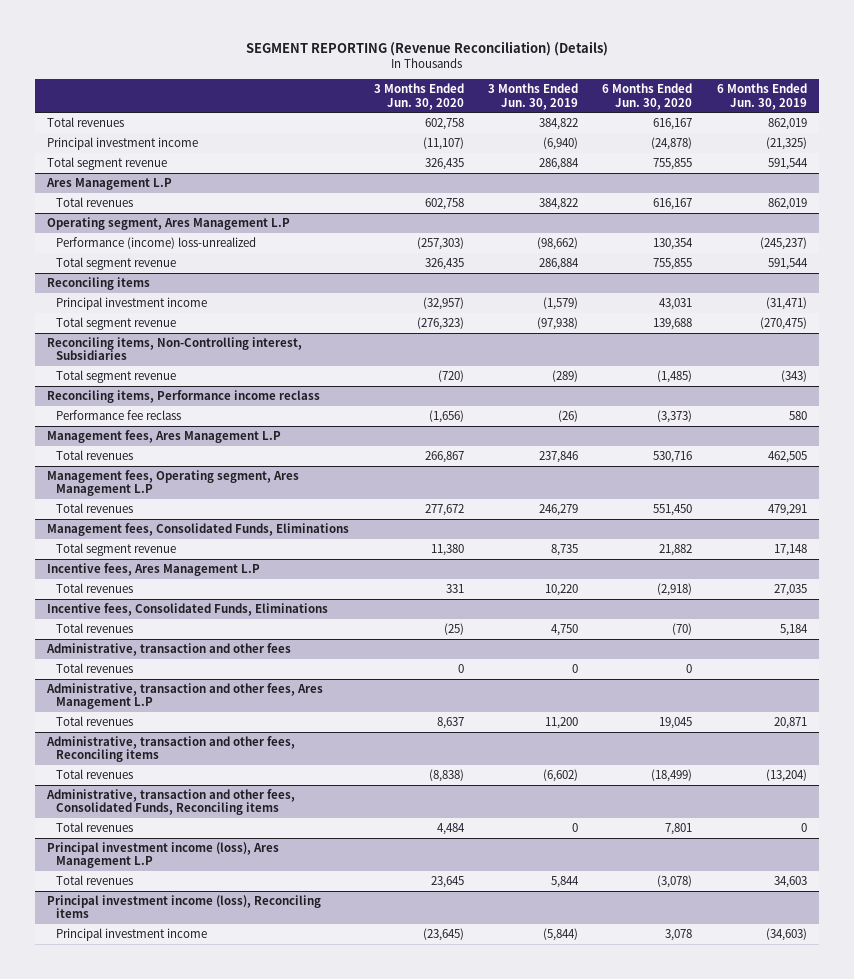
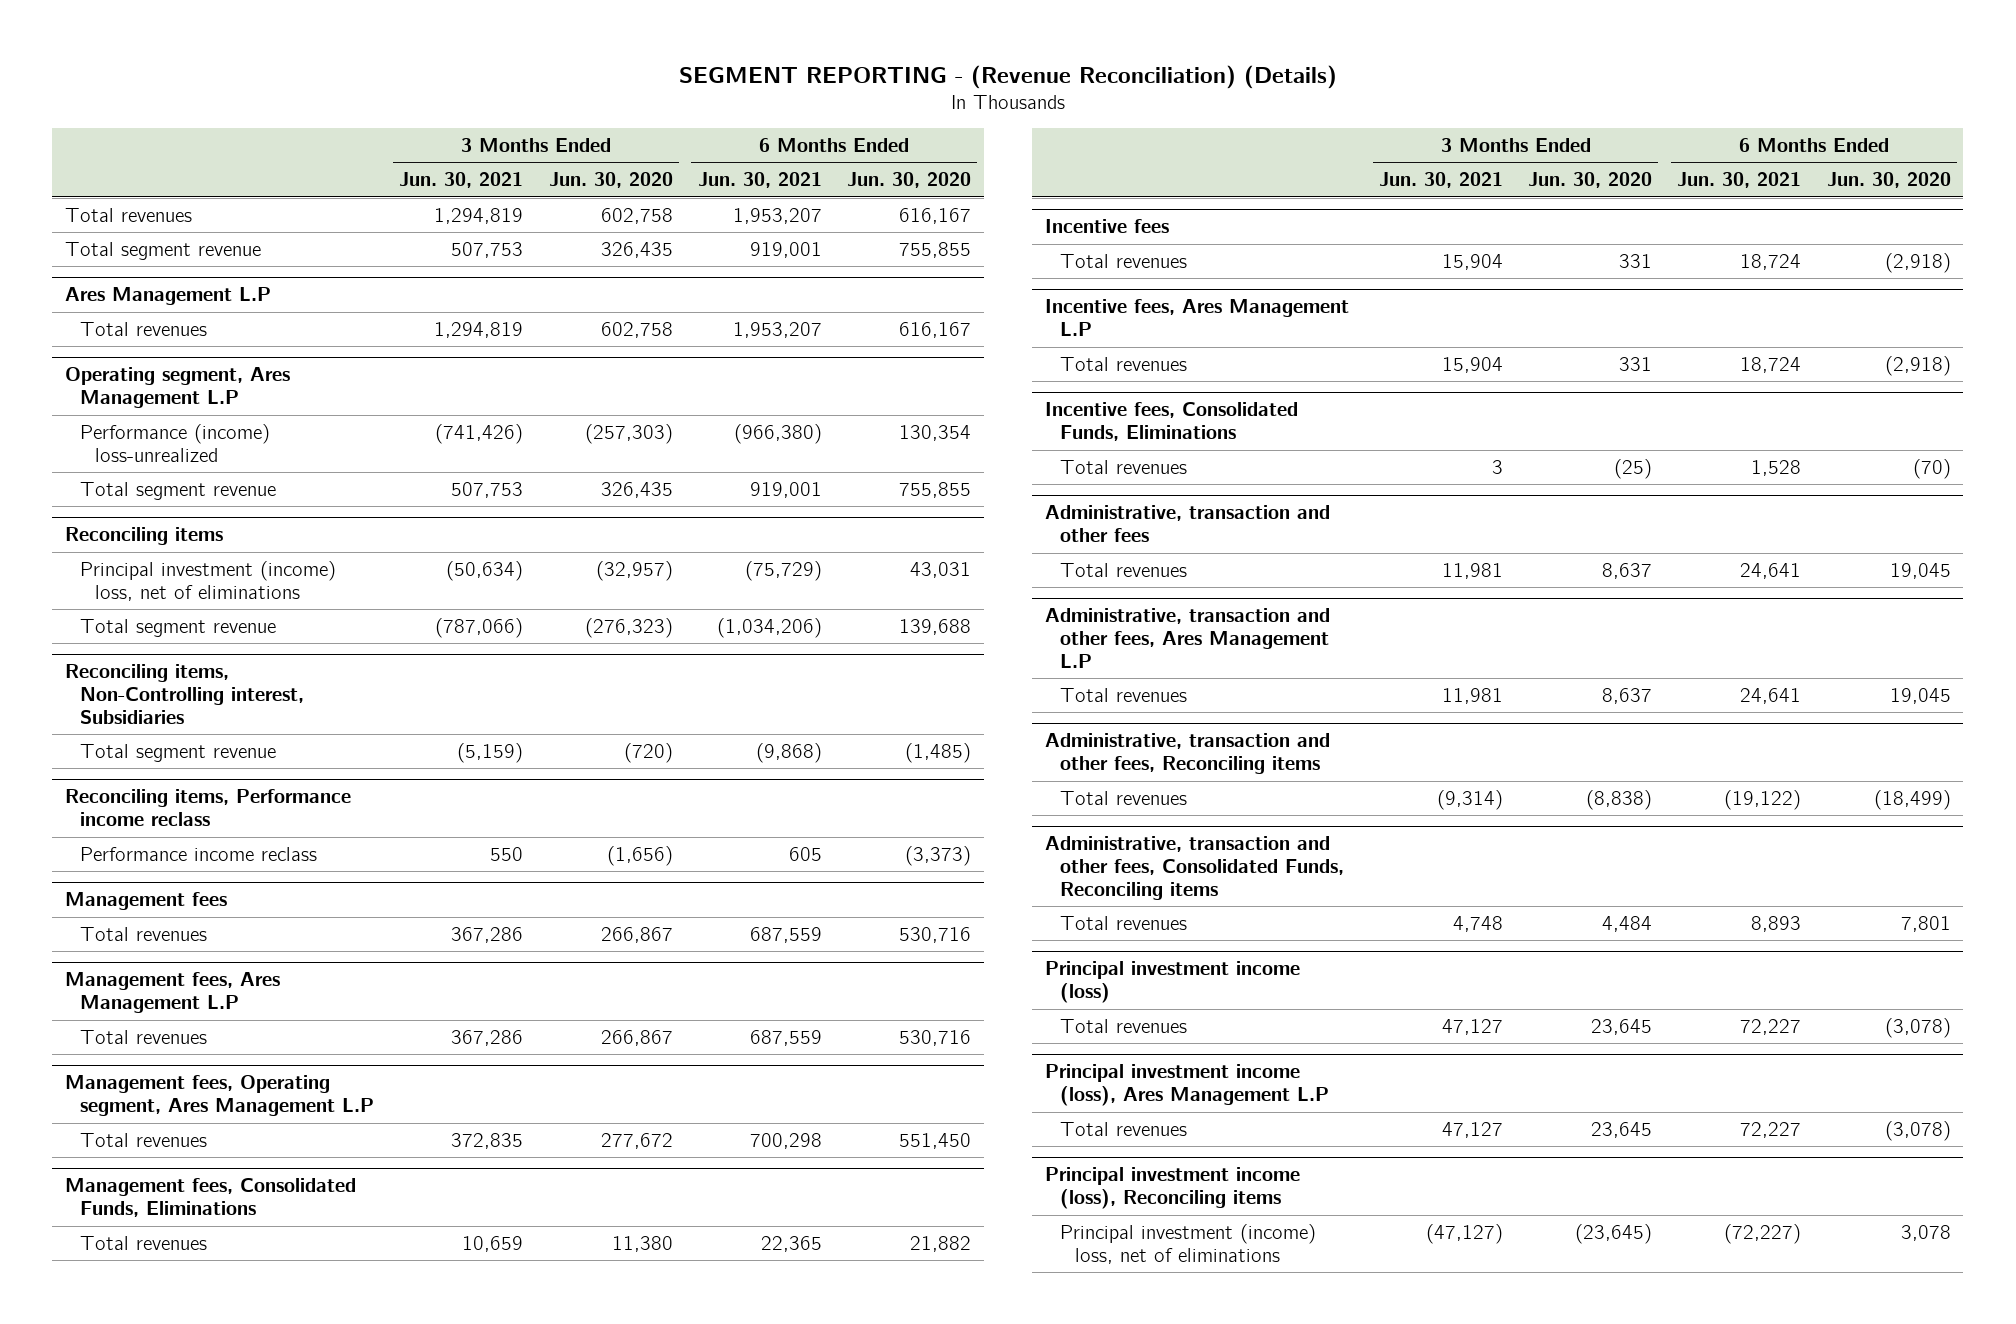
- SEGMENT REPORTING (Revenue Reconciliation) (Details)
+ SEGMENT REPORTING - (Revenue Reconciliation) (Details)
- | 3 Months Ended Jun. 30, 2020 | 3 Months Ended Jun. 30, 2019 | 6 Months Ended Jun. 30, 2020 | 6 Months Ended Jun. 30, 2019
+ | 3 Months Ended Jun. 30, 2021 | 3 Months Ended Jun. 30, 2020 | 6 Months Ended Jun. 30, 2021 | 6 Months Ended Jun. 30, 2020
- Principal investment income | (11,107) | (6,940) | (24,878) | (21,325)
@ Reconciling items
- Principal investment income | (32,957) | (1,579) | 43,031 | (31,471)
+ Principal investment (income) loss, net of eliminations | (50,634) | (32,957) | (75,729) | 43,031
@ Reconciling items, Performance income reclass
- Performance fee reclass | (1,656) | (26) | (3,373) | 580
+ Performance income reclass | 550 | (1,656) | 605 | (3,373)
+ Management fees
+ Total revenues | 367,286 | 266,867 | 687,559 | 530,716
@ Management fees, Consolidated Funds, Eliminations
- Total segment revenue | 11,380 | 8,735 | 21,882 | 17,148
+ Total revenues | 10,659 | 11,380 | 22,365 | 21,882
+ Incentive fees
+ Total revenues | 15,904 | 331 | 18,724 | (2,918)
@ Administrative, transaction and other fees
- Total revenues | 0 | 0 | 0 |
+ Total revenues | 11,981 | 8,637 | 24,641 | 19,045
+ Principal investment income (loss)
+ Total revenues | 47,127 | 23,645 | 72,227 | (3,078)
@ Principal investment income (loss), Reconciling items
- Principal investment income | (23,645) | (5,844) | 3,078 | (34,603)
+ Principal investment (income) loss, net of eliminations | (47,127) | (23,645) | (72,227) | 3,078

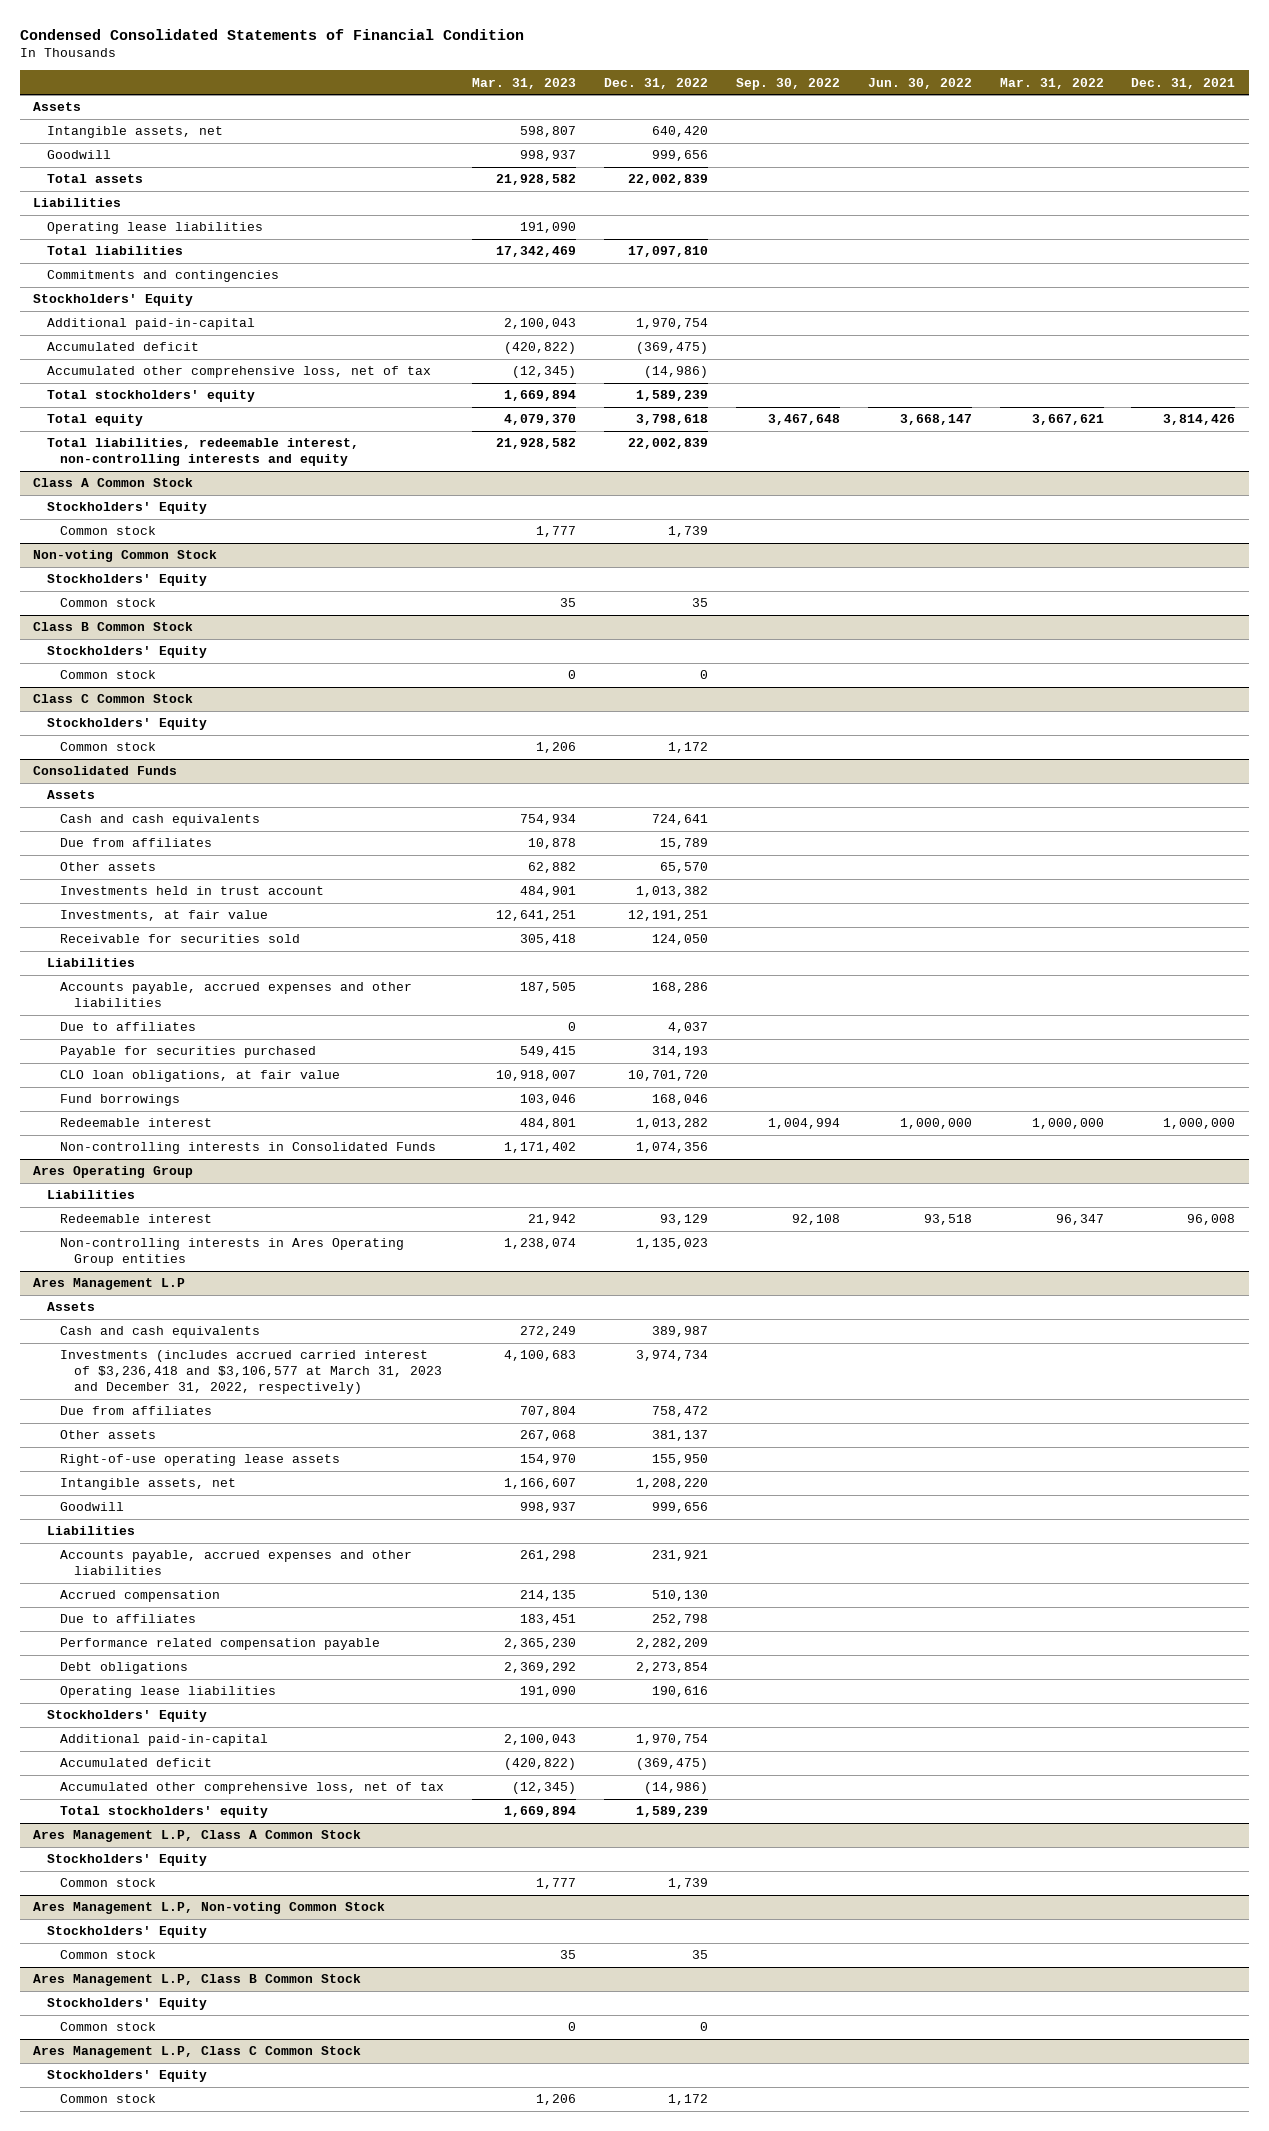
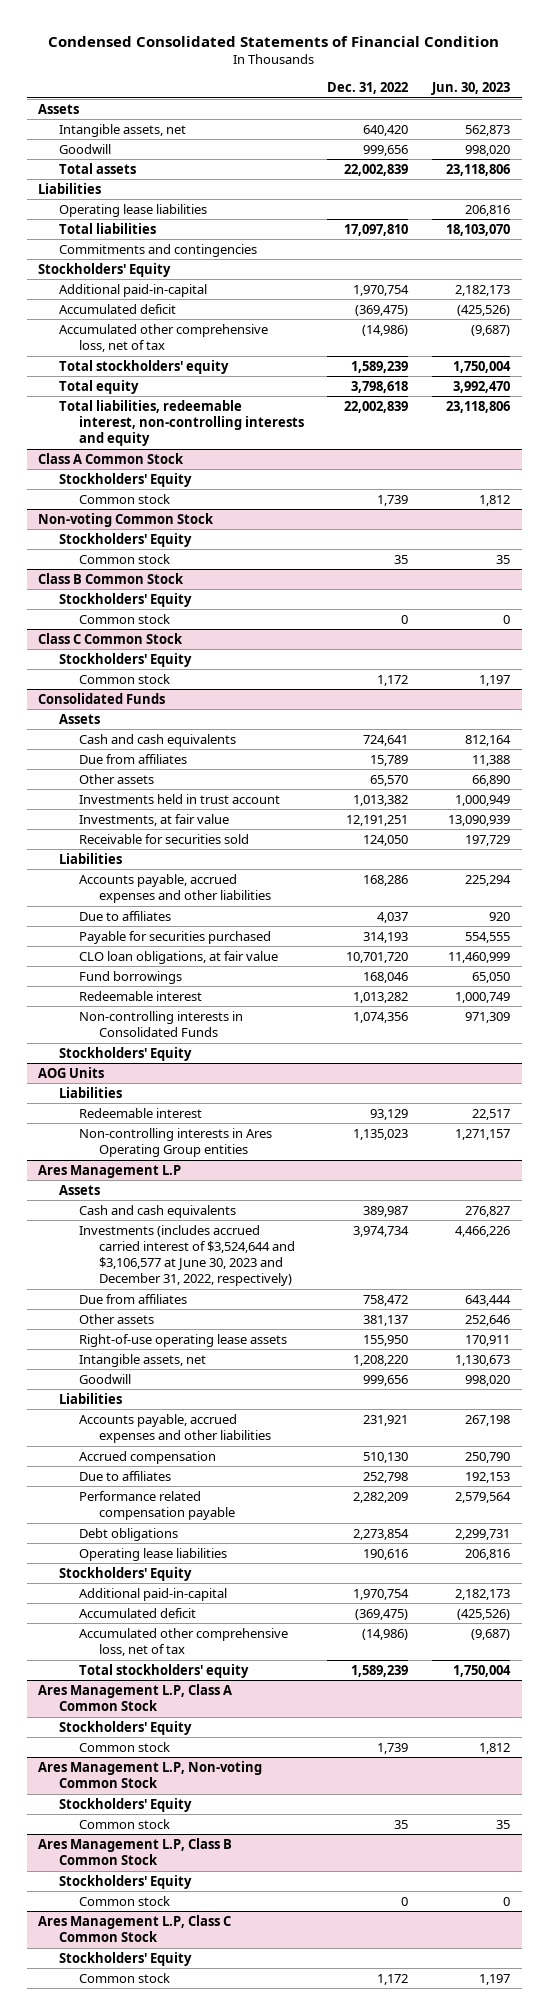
- | Mar. 31, 2023 | Dec. 31, 2022 | Sep. 30, 2022 | Jun. 30, 2022 | Mar. 31, 2022 | Dec. 31, 2021
+ | Dec. 31, 2022 | Jun. 30, 2023
- Ares Operating Group
@ Consolidated Funds
+ Stockholders' Equity
+ AOG Units
@ Ares Management L.P
- Investments (includes accrued carried interest of $3,236,418 and $3,106,577 at March 31, 2023 and December 31, 2022, respectively) | 4,100,683 | 3,974,734 | | | |
+ Investments (includes accrued carried interest of $3,524,644 and $3,106,577 at June 30, 2023 and December 31, 2022, respectively) | 3,974,734 | 4,466,226

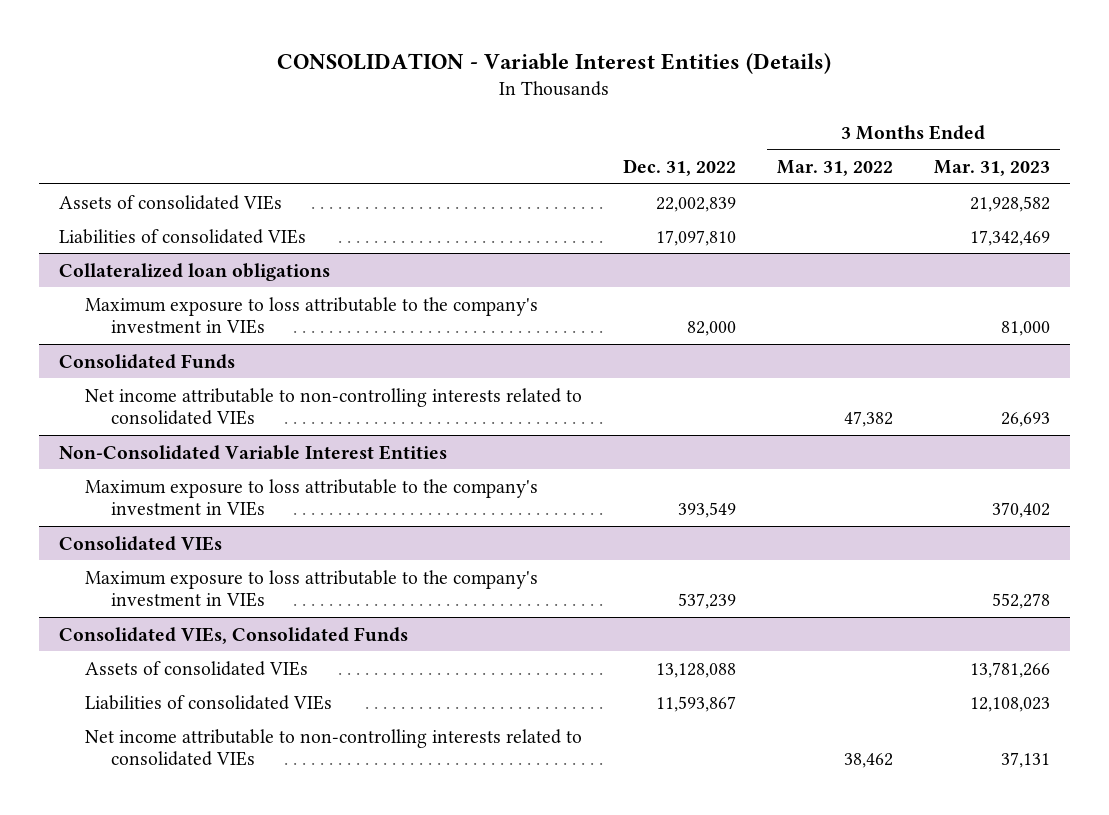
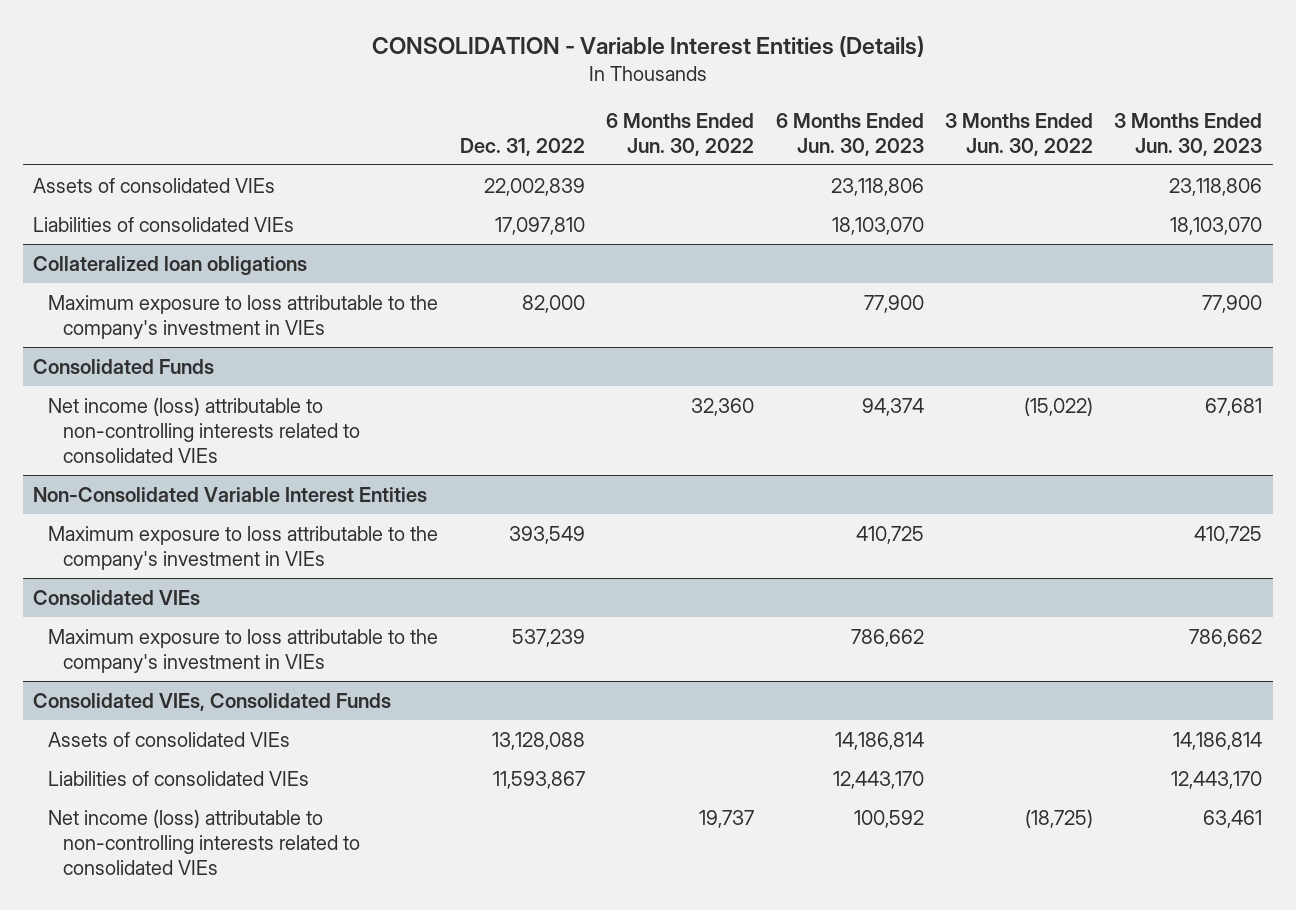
- | Dec. 31, 2022 | 3 Months Ended Mar. 31, 2022 | 3 Months Ended Mar. 31, 2023
+ | Dec. 31, 2022 | 6 Months Ended Jun. 30, 2022 | 6 Months Ended Jun. 30, 2023 | 3 Months Ended Jun. 30, 2022 | 3 Months Ended Jun. 30, 2023
@ Consolidated Funds
- Net income attributable to non-controlling interests related to consolidated VIEs | | 47,382 | 26,693
+ Net income (loss) attributable to non-controlling interests related to consolidated VIEs | | 32,360 | 94,374 | (15,022) | 67,681
@ Consolidated VIEs, Consolidated Funds
- Net income attributable to non-controlling interests related to consolidated VIEs | | 38,462 | 37,131
+ Net income (loss) attributable to non-controlling interests related to consolidated VIEs | | 19,737 | 100,592 | (18,725) | 63,461

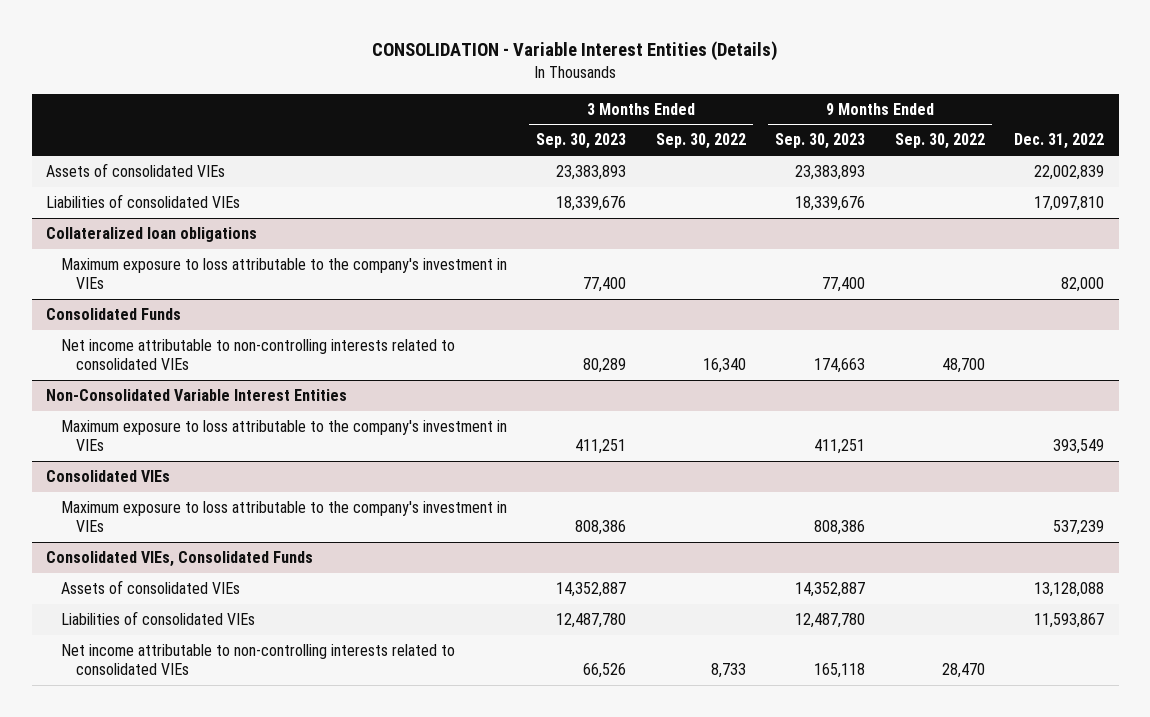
- | Dec. 31, 2022 | 6 Months Ended Jun. 30, 2022 | 6 Months Ended Jun. 30, 2023 | 3 Months Ended Jun. 30, 2022 | 3 Months Ended Jun. 30, 2023
+ | 3 Months Ended Sep. 30, 2023 | 3 Months Ended Sep. 30, 2022 | 9 Months Ended Sep. 30, 2023 | 9 Months Ended Sep. 30, 2022 | Dec. 31, 2022
@ Consolidated Funds
- Net income (loss) attributable to non-controlling interests related to consolidated VIEs | | 32,360 | 94,374 | (15,022) | 67,681
+ Net income attributable to non-controlling interests related to consolidated VIEs | 80,289 | 16,340 | 174,663 | 48,700 |
@ Consolidated VIEs, Consolidated Funds
- Net income (loss) attributable to non-controlling interests related to consolidated VIEs | | 19,737 | 100,592 | (18,725) | 63,461
+ Net income attributable to non-controlling interests related to consolidated VIEs | 66,526 | 8,733 | 165,118 | 28,470 |

